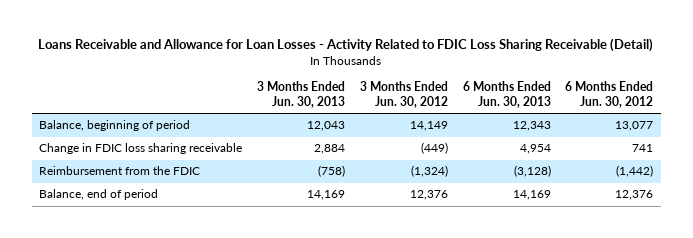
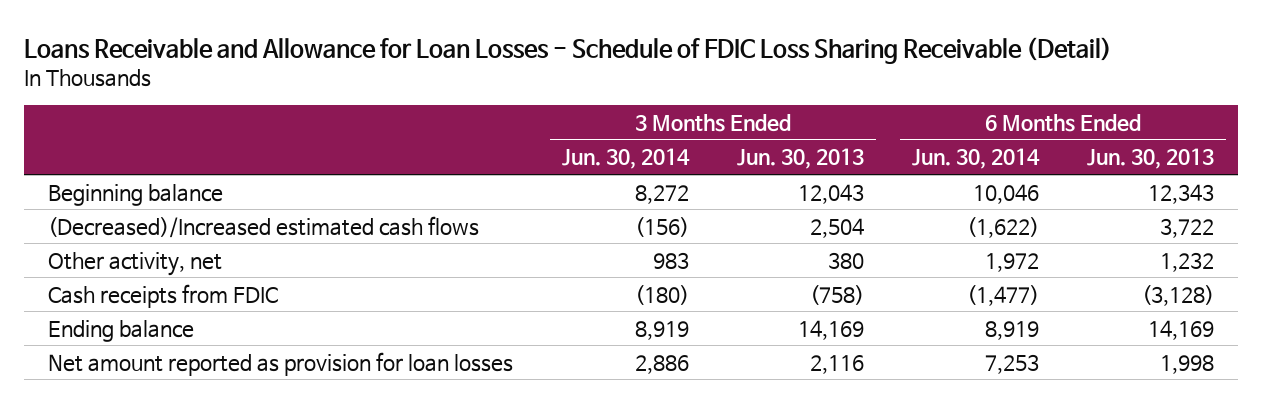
- Loans Receivable and Allowance for Loan Losses - Activity Related to FDIC Loss Sharing Receivable (Detail)
+ Loans Receivable and Allowance for Loan Losses - Schedule of FDIC Loss Sharing Receivable (Detail)
- | 3 Months Ended Jun. 30, 2013 | 3 Months Ended Jun. 30, 2012 | 6 Months Ended Jun. 30, 2013 | 6 Months Ended Jun. 30, 2012
+ | 3 Months Ended Jun. 30, 2014 | 3 Months Ended Jun. 30, 2013 | 6 Months Ended Jun. 30, 2014 | 6 Months Ended Jun. 30, 2013
- Balance, beginning of period | 12,043 | 14,149 | 12,343 | 13,077
- Change in FDIC loss sharing receivable | 2,884 | (449) | 4,954 | 741
- Reimbursement from the FDIC | (758) | (1,324) | (3,128) | (1,442)
- Balance, end of period | 14,169 | 12,376 | 14,169 | 12,376
+ Beginning balance | 8,272 | 12,043 | 10,046 | 12,343
+ (Decreased)/Increased estimated cash flows | (156) | 2,504 | (1,622) | 3,722
+ Other activity, net | 983 | 380 | 1,972 | 1,232
+ Cash receipts from FDIC | (180) | (758) | (1,477) | (3,128)
+ Ending balance | 8,919 | 14,169 | 8,919 | 14,169
+ Net amount reported as provision for loan losses | 2,886 | 2,116 | 7,253 | 1,998

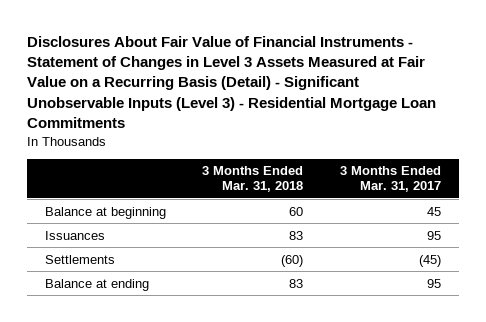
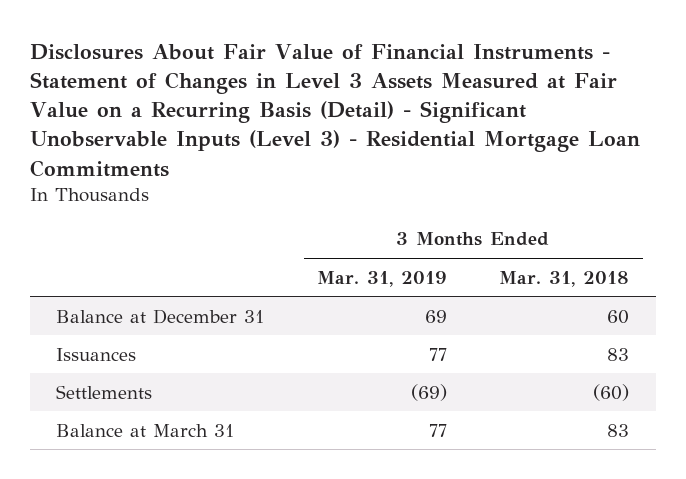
- | 3 Months Ended Mar. 31, 2018 | 3 Months Ended Mar. 31, 2017
+ | 3 Months Ended Mar. 31, 2019 | 3 Months Ended Mar. 31, 2018
- Balance at beginning | 60 | 45
+ Balance at December 31 | 69 | 60
- Balance at ending | 83 | 95
+ Balance at March 31 | 77 | 83

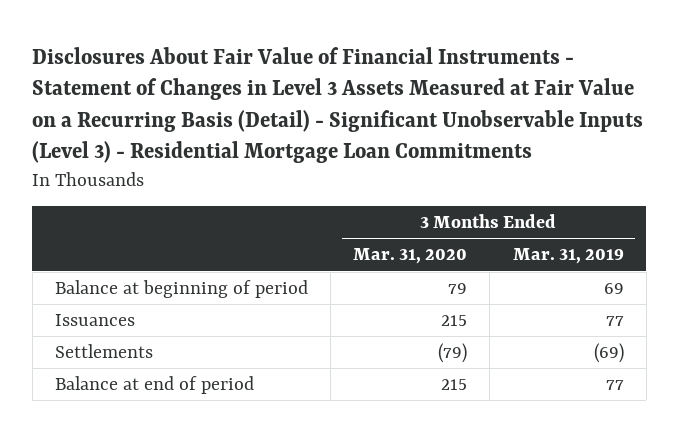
- | 3 Months Ended Mar. 31, 2019 | 3 Months Ended Mar. 31, 2018
+ | 3 Months Ended Mar. 31, 2020 | 3 Months Ended Mar. 31, 2019
- Balance at December 31 | 69 | 60
+ Balance at beginning of period | 79 | 69
- Balance at March 31 | 77 | 83
+ Balance at end of period | 215 | 77

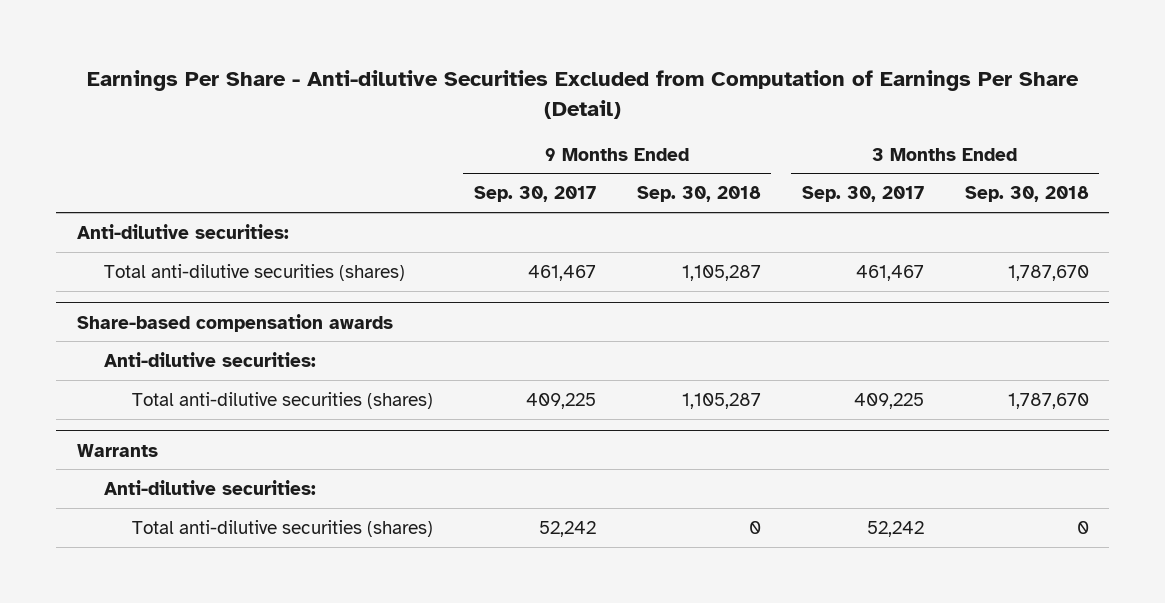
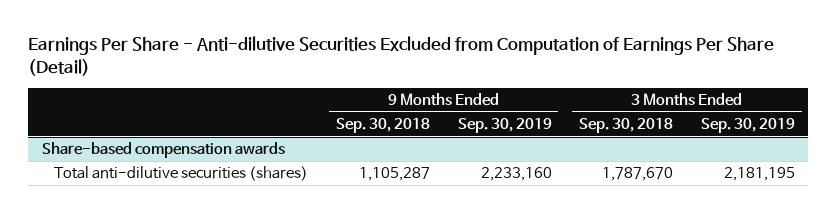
- | 9 Months Ended Sep. 30, 2017 | 9 Months Ended Sep. 30, 2018 | 3 Months Ended Sep. 30, 2017 | 3 Months Ended Sep. 30, 2018
+ | 9 Months Ended Sep. 30, 2018 | 9 Months Ended Sep. 30, 2019 | 3 Months Ended Sep. 30, 2018 | 3 Months Ended Sep. 30, 2019
- Anti-dilutive securities:
- Total anti-dilutive securities (shares) | 461,467 | 1,105,287 | 461,467 | 1,787,670
@ Share-based compensation awards
- Anti-dilutive securities:
- Warrants
- Anti-dilutive securities:
- Total anti-dilutive securities (shares) | 52,242 | 0 | 52,242 | 0

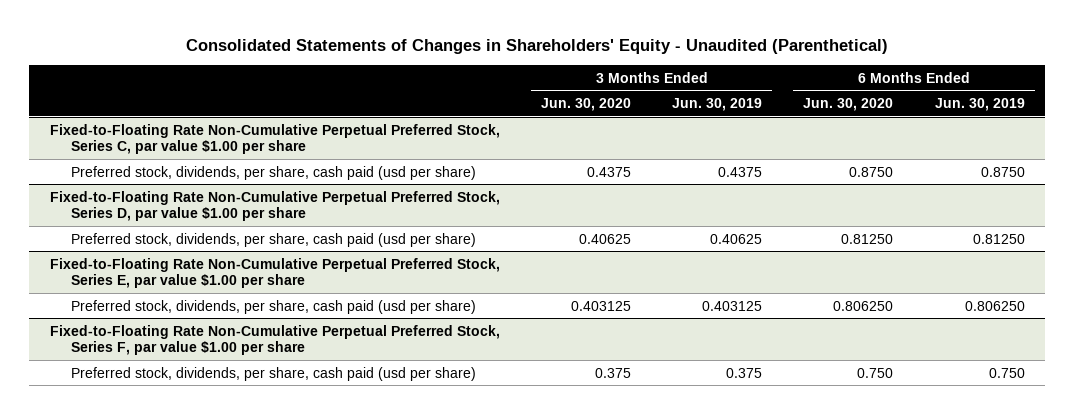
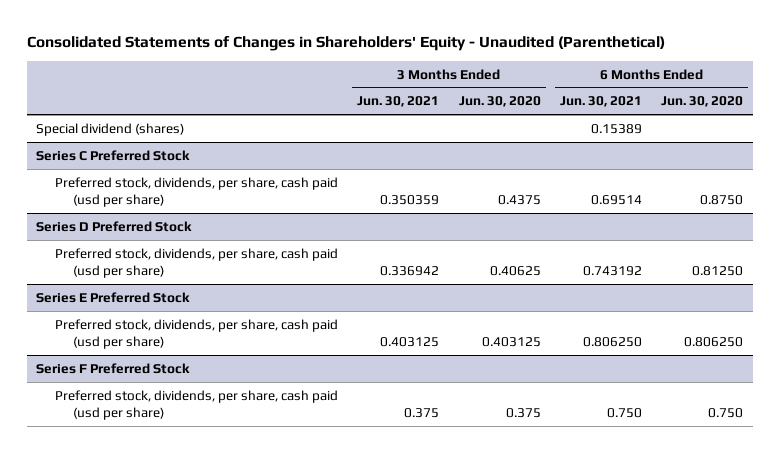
- | 3 Months Ended Jun. 30, 2020 | 3 Months Ended Jun. 30, 2019 | 6 Months Ended Jun. 30, 2020 | 6 Months Ended Jun. 30, 2019
+ | 3 Months Ended Jun. 30, 2021 | 3 Months Ended Jun. 30, 2020 | 6 Months Ended Jun. 30, 2021 | 6 Months Ended Jun. 30, 2020
- Fixed-to-Floating Rate Non-Cumulative Perpetual Preferred Stock, Series C, par value $1.00 per share
+ Special dividend (shares) | | | 0.15389 |
+ Series C Preferred Stock
- Fixed-to-Floating Rate Non-Cumulative Perpetual Preferred Stock, Series D, par value $1.00 per share
+ Series D Preferred Stock
- Fixed-to-Floating Rate Non-Cumulative Perpetual Preferred Stock, Series E, par value $1.00 per share
+ Series E Preferred Stock
- Fixed-to-Floating Rate Non-Cumulative Perpetual Preferred Stock, Series F, par value $1.00 per share
+ Series F Preferred Stock

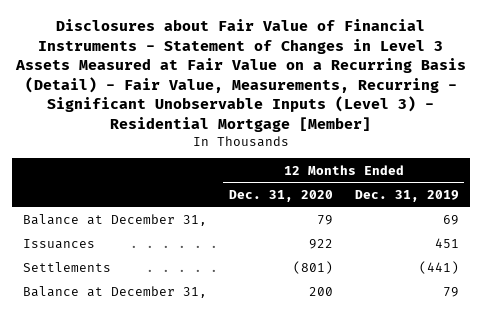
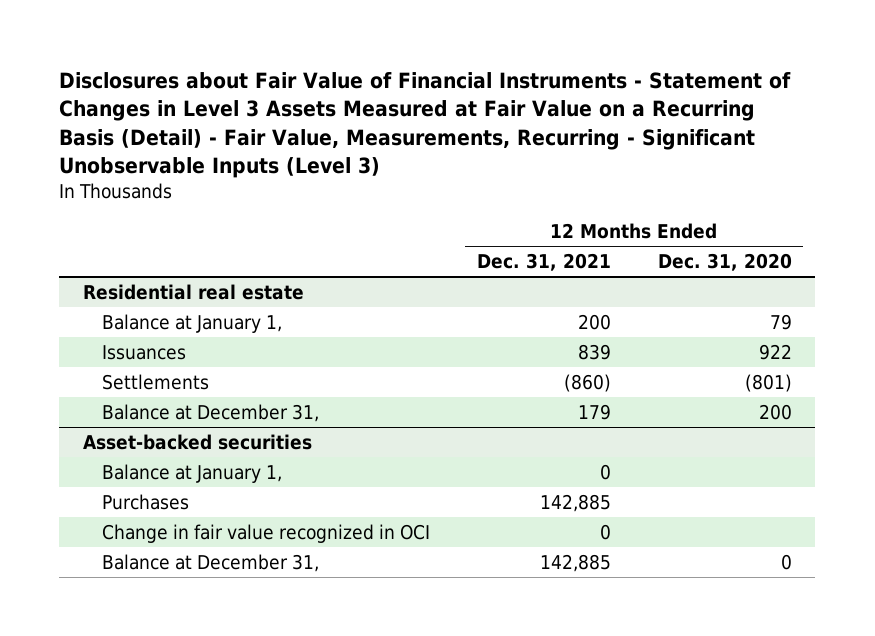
- Disclosures about Fair Value of Financial Instruments - Statement of Changes in Level 3 Assets Measured at Fair Value on a Recurring Basis (Detail) - Fair Value, Measurements, Recurring - Significant Unobservable Inputs (Level 3) - Residential Mortgage [Member]
+ Disclosures about Fair Value of Financial Instruments - Statement of Changes in Level 3 Assets Measured at Fair Value on a Recurring Basis (Detail) - Fair Value, Measurements, Recurring - Significant Unobservable Inputs (Level 3)
- | 12 Months Ended Dec. 31, 2020 | 12 Months Ended Dec. 31, 2019
+ | 12 Months Ended Dec. 31, 2021 | 12 Months Ended Dec. 31, 2020
- Balance at December 31, | 79 | 69
+ Residential real estate
+ Balance at January 1, | 200 | 79
+ Asset-backed securities
+ Balance at January 1, | 0 |
+ Purchases | 142,885 |
+ Change in fair value recognized in OCI | 0 |
+ Balance at December 31, | 142,885 | 0

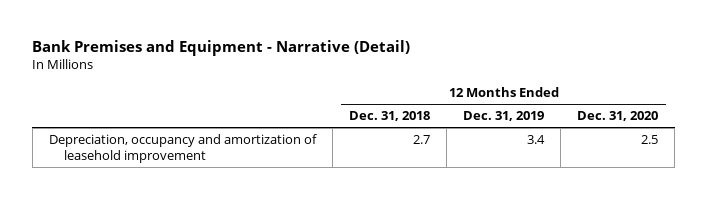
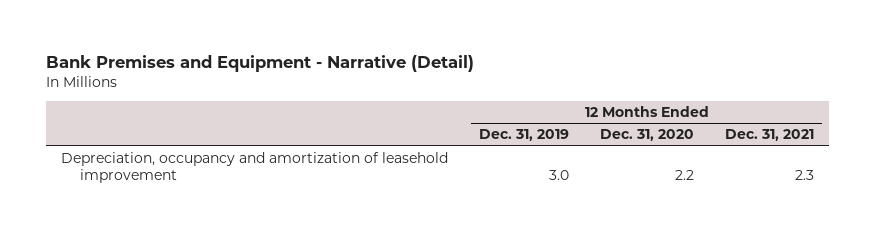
- | 12 Months Ended Dec. 31, 2018 | 12 Months Ended Dec. 31, 2019 | 12 Months Ended Dec. 31, 2020
+ | 12 Months Ended Dec. 31, 2019 | 12 Months Ended Dec. 31, 2020 | 12 Months Ended Dec. 31, 2021
- Depreciation, occupancy and amortization of leasehold improvement | 2.7 | 3.4 | 2.5
+ Depreciation, occupancy and amortization of leasehold improvement | 3.0 | 2.2 | 2.3

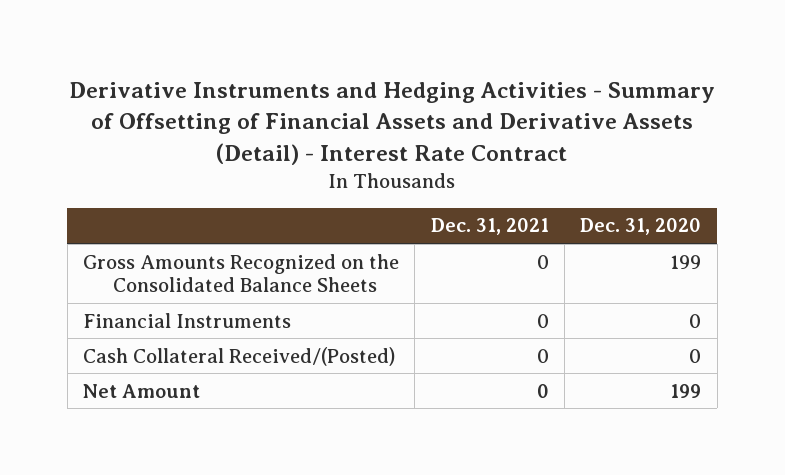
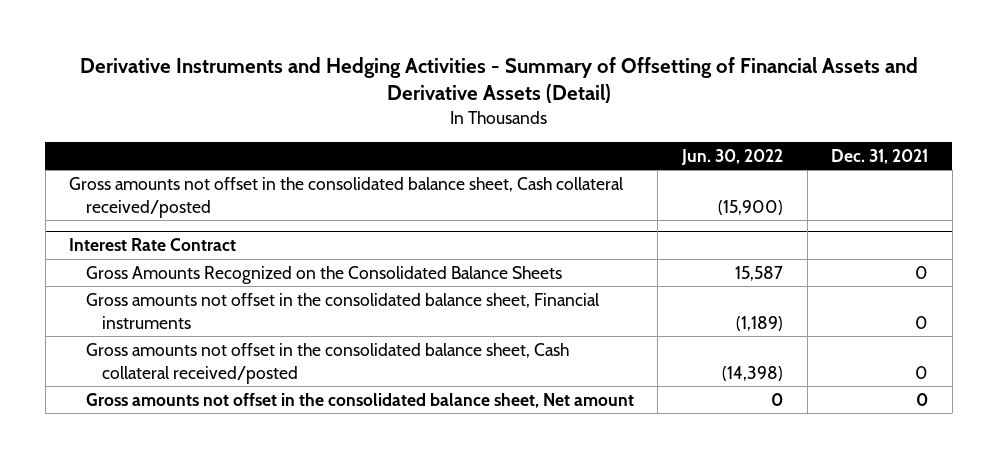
- Derivative Instruments and Hedging Activities - Summary of Offsetting of Financial Assets and Derivative Assets (Detail) - Interest Rate Contract
+ Derivative Instruments and Hedging Activities - Summary of Offsetting of Financial Assets and Derivative Assets (Detail)
- | Dec. 31, 2021 | Dec. 31, 2020
+ | Jun. 30, 2022 | Dec. 31, 2021
+ Gross amounts not offset in the consolidated balance sheet, Cash collateral received/posted | (15,900) |
+ Interest Rate Contract
- Financial Instruments | 0 | 0
- Cash Collateral Received/(Posted) | 0 | 0
- Net Amount | 0 | 199
+ Gross amounts not offset in the consolidated balance sheet, Financial instruments | (1,189) | 0
+ Gross amounts not offset in the consolidated balance sheet, Cash collateral received/posted | (14,398) | 0
+ Gross amounts not offset in the consolidated balance sheet, Net amount | 0 | 0

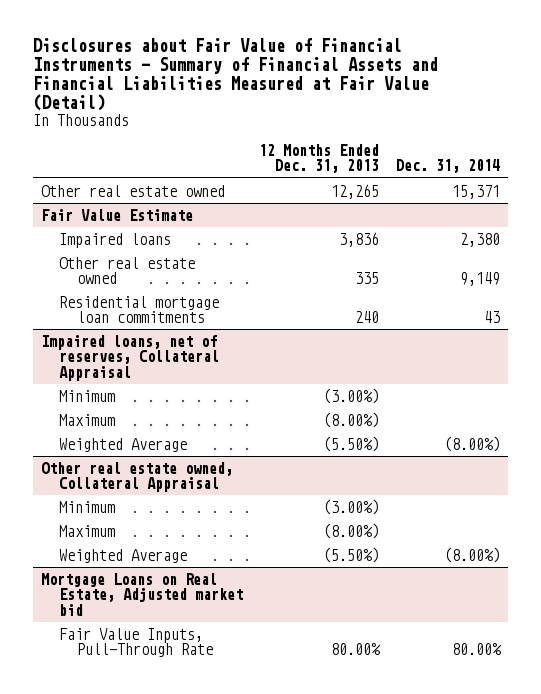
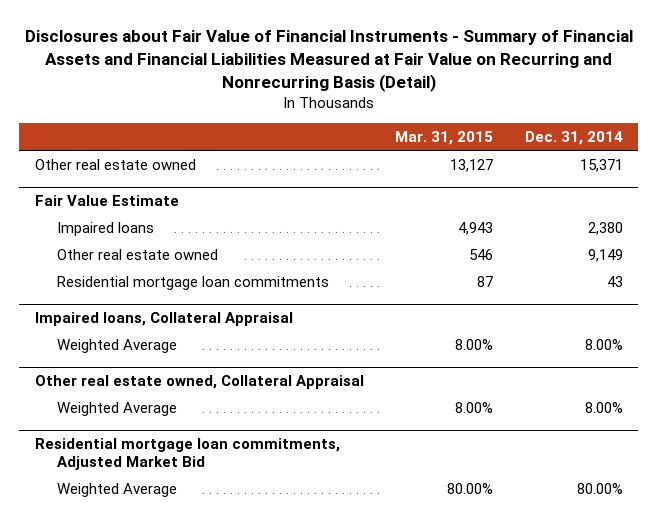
- Disclosures about Fair Value of Financial Instruments - Summary of Financial Assets and Financial Liabilities Measured at Fair Value (Detail)
+ Disclosures about Fair Value of Financial Instruments - Summary of Financial Assets and Financial Liabilities Measured at Fair Value on Recurring and Nonrecurring Basis (Detail)
- | 12 Months Ended Dec. 31, 2013 | Dec. 31, 2014
+ | Mar. 31, 2015 | Dec. 31, 2014
- Impaired loans, net of reserves, Collateral Appraisal
- Minimum | (3.00%) |
- Maximum | (8.00%) |
- Weighted Average | (5.50%) | (8.00%)
+ Impaired loans, Collateral Appraisal
+ Weighted Average | 8.00% | 8.00%
@ Other real estate owned, Collateral Appraisal
- Minimum | (3.00%) |
- Maximum | (8.00%) |
- Weighted Average | (5.50%) | (8.00%)
- Mortgage Loans on Real Estate, Adjusted market bid
- Fair Value Inputs, Pull-Through Rate | 80.00% | 80.00%
@ Other real estate owned, Collateral Appraisal
+ Weighted Average | 8.00% | 8.00%
+ Residential mortgage loan commitments, Adjusted Market Bid
+ Weighted Average | 80.00% | 80.00%

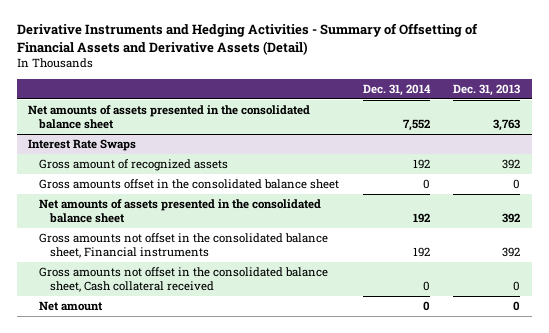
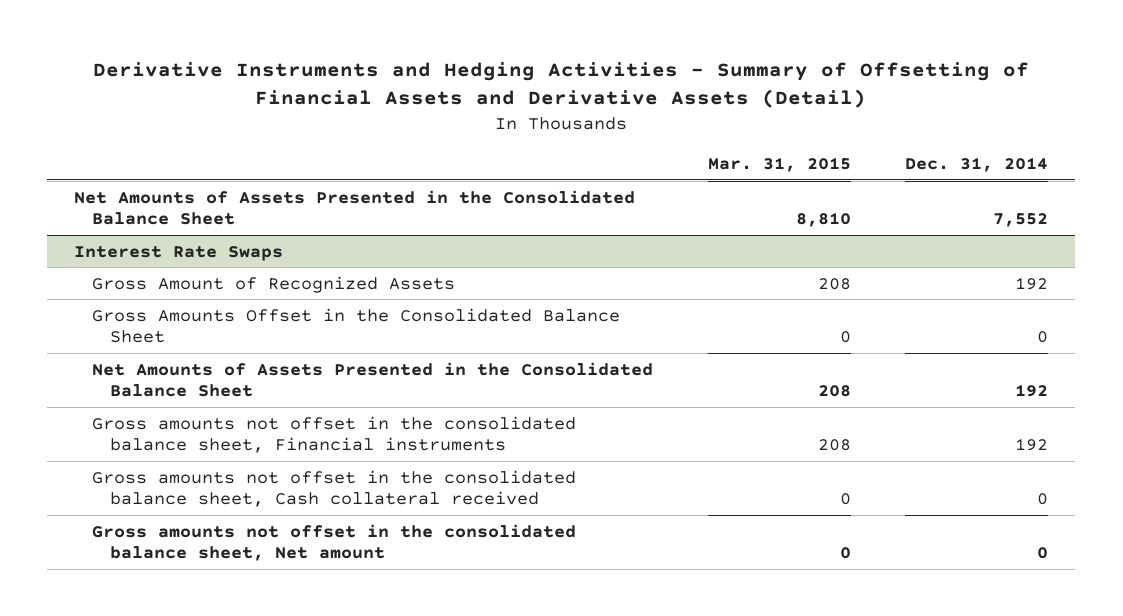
- | Dec. 31, 2014 | Dec. 31, 2013
+ | Mar. 31, 2015 | Dec. 31, 2014
- Net amounts of assets presented in the consolidated balance sheet | 7,552 | 3,763
+ Net Amounts of Assets Presented in the Consolidated Balance Sheet | 8,810 | 7,552
@ Interest Rate Swaps
- Gross amount of recognized assets | 192 | 392
- Gross amounts offset in the consolidated balance sheet | 0 | 0
- Net amounts of assets presented in the consolidated balance sheet | 192 | 392
+ Gross Amount of Recognized Assets | 208 | 192
+ Gross Amounts Offset in the Consolidated Balance Sheet | 0 | 0
+ Net Amounts of Assets Presented in the Consolidated Balance Sheet | 208 | 192
- Net amount | 0 | 0
+ Gross amounts not offset in the consolidated balance sheet, Net amount | 0 | 0

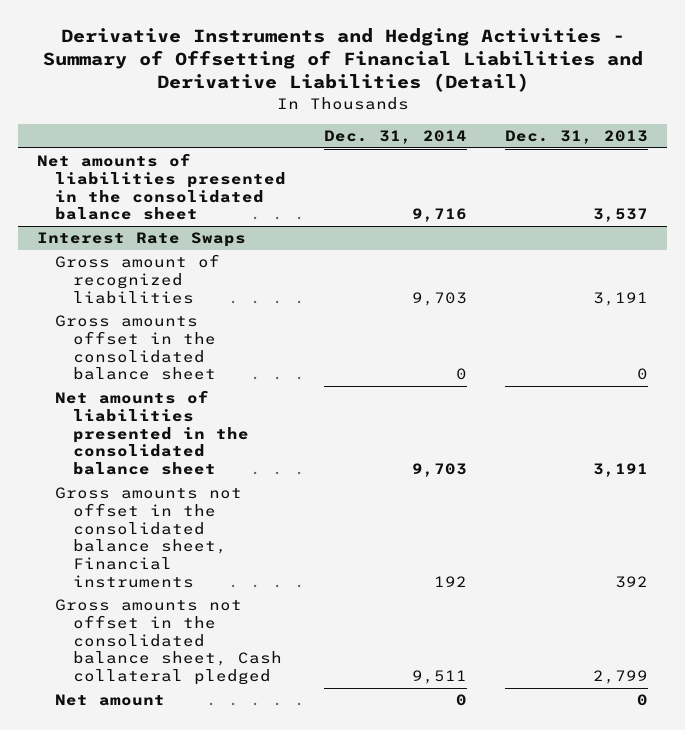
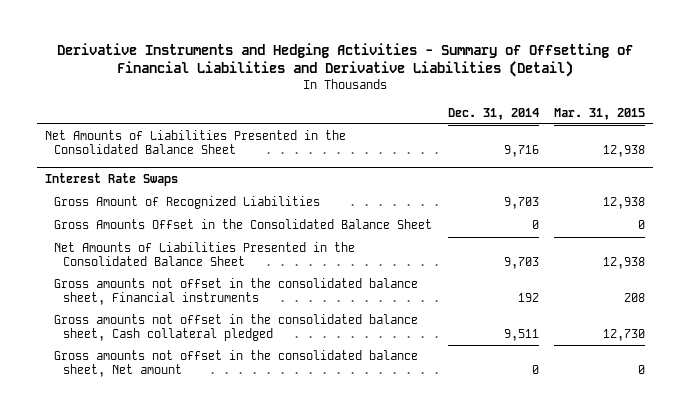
- | Dec. 31, 2014 | Dec. 31, 2013
+ | Dec. 31, 2014 | Mar. 31, 2015
- Net amounts of liabilities presented in the consolidated balance sheet | 9,716 | 3,537
+ Net Amounts of Liabilities Presented in the Consolidated Balance Sheet | 9,716 | 12,938
@ Interest Rate Swaps
- Gross amount of recognized liabilities | 9,703 | 3,191
- Gross amounts offset in the consolidated balance sheet | 0 | 0
- Net amounts of liabilities presented in the consolidated balance sheet | 9,703 | 3,191
+ Gross Amount of Recognized Liabilities | 9,703 | 12,938
+ Gross Amounts Offset in the Consolidated Balance Sheet | 0 | 0
+ Net Amounts of Liabilities Presented in the Consolidated Balance Sheet | 9,703 | 12,938
- Net amount | 0 | 0
+ Gross amounts not offset in the consolidated balance sheet, Net amount | 0 | 0

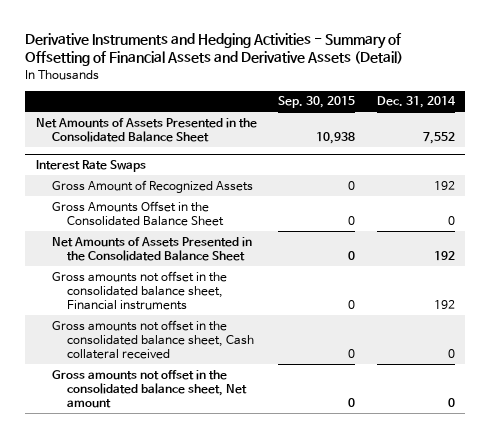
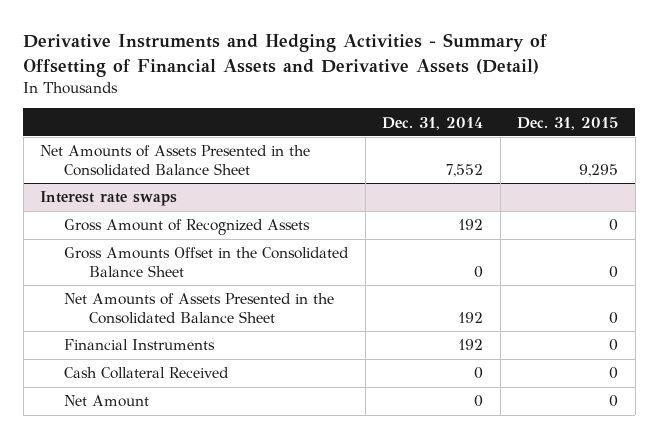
- | Sep. 30, 2015 | Dec. 31, 2014
+ | Dec. 31, 2014 | Dec. 31, 2015
- Interest Rate Swaps
+ Interest rate swaps
- Gross amounts not offset in the consolidated balance sheet, Financial instruments | 0 | 192
- Gross amounts not offset in the consolidated balance sheet, Cash collateral received | 0 | 0
- Gross amounts not offset in the consolidated balance sheet, Net amount | 0 | 0
+ Financial Instruments | 192 | 0
+ Cash Collateral Received | 0 | 0
+ Net Amount | 0 | 0

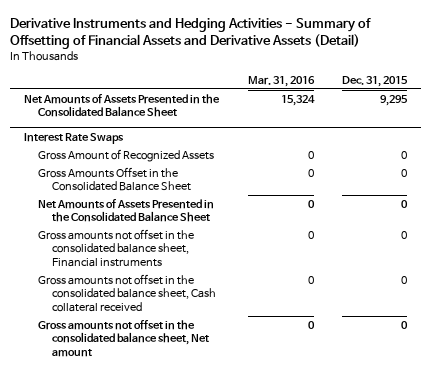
- | Dec. 31, 2014 | Dec. 31, 2015
+ | Mar. 31, 2016 | Dec. 31, 2015
- Interest rate swaps
+ Interest Rate Swaps
- Financial Instruments | 192 | 0
- Cash Collateral Received | 0 | 0
- Net Amount | 0 | 0
+ Gross amounts not offset in the consolidated balance sheet, Financial instruments | 0 | 0
+ Gross amounts not offset in the consolidated balance sheet, Cash collateral received | 0 | 0
+ Gross amounts not offset in the consolidated balance sheet, Net amount | 0 | 0

